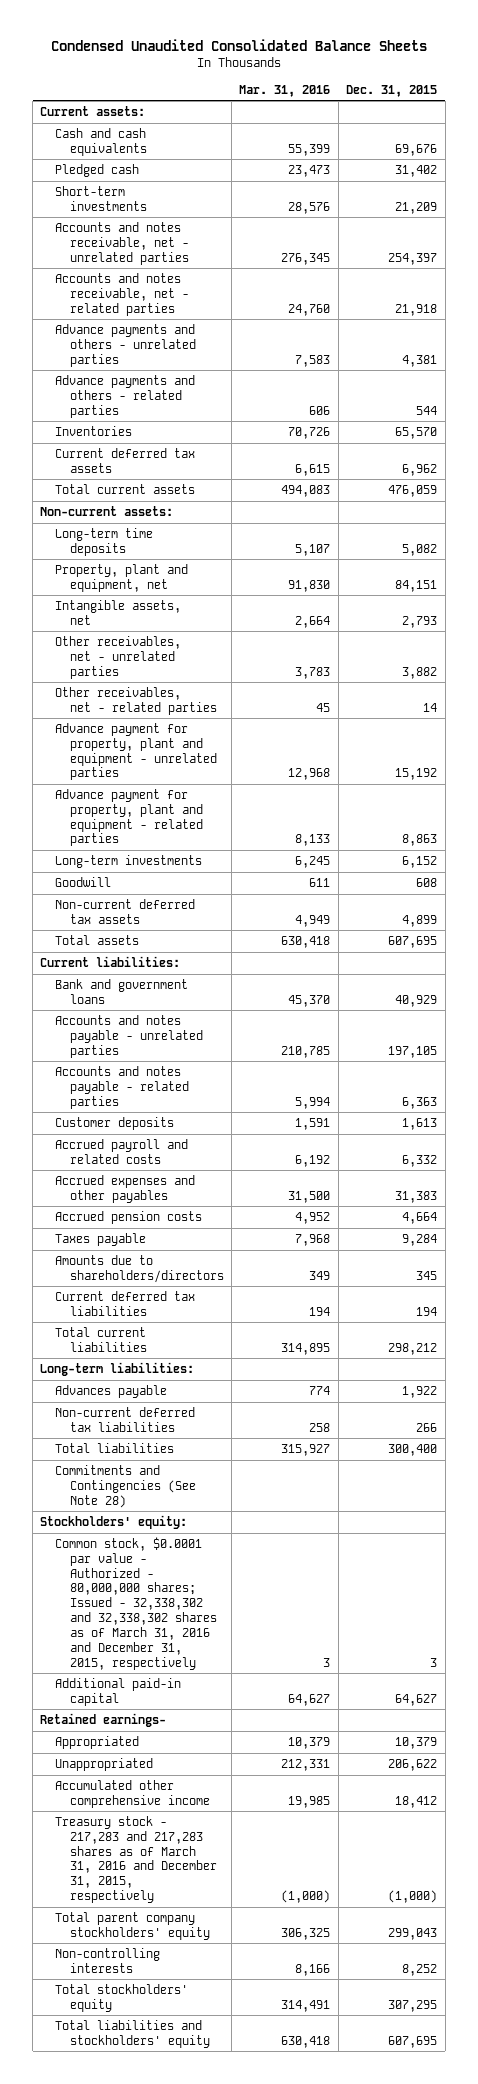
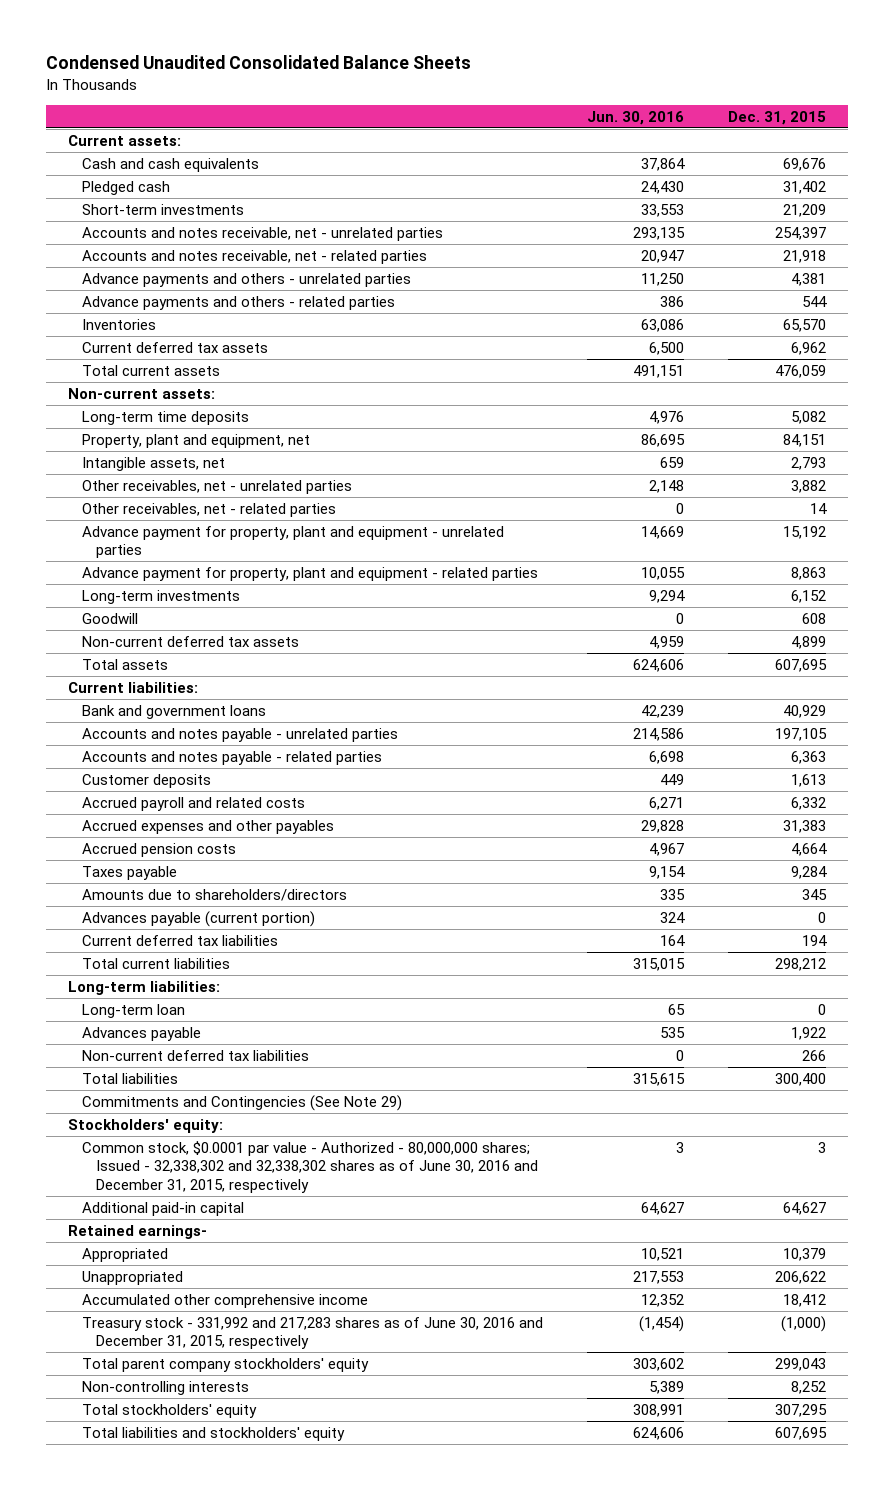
- | Mar. 31, 2016 | Dec. 31, 2015
+ | Jun. 30, 2016 | Dec. 31, 2015
+ Advances payable (current portion) | 324 | 0
+ Long-term loan | 65 | 0
- Commitments and Contingencies (See Note 28)
+ Commitments and Contingencies (See Note 29)
- Common stock, $0.0001 par value - Authorized - 80,000,000 shares; Issued - 32,338,302 and 32,338,302 shares as of March 31, 2016 and December 31, 2015, respectively | 3 | 3
+ Common stock, $0.0001 par value - Authorized - 80,000,000 shares; Issued - 32,338,302 and 32,338,302 shares as of June 30, 2016 and December 31, 2015, respectively | 3 | 3
- Treasury stock - 217,283 and 217,283 shares as of March 31, 2016 and December 31, 2015, respectively | (1,000) | (1,000)
+ Treasury stock - 331,992 and 217,283 shares as of June 30, 2016 and December 31, 2015, respectively | (1,454) | (1,000)

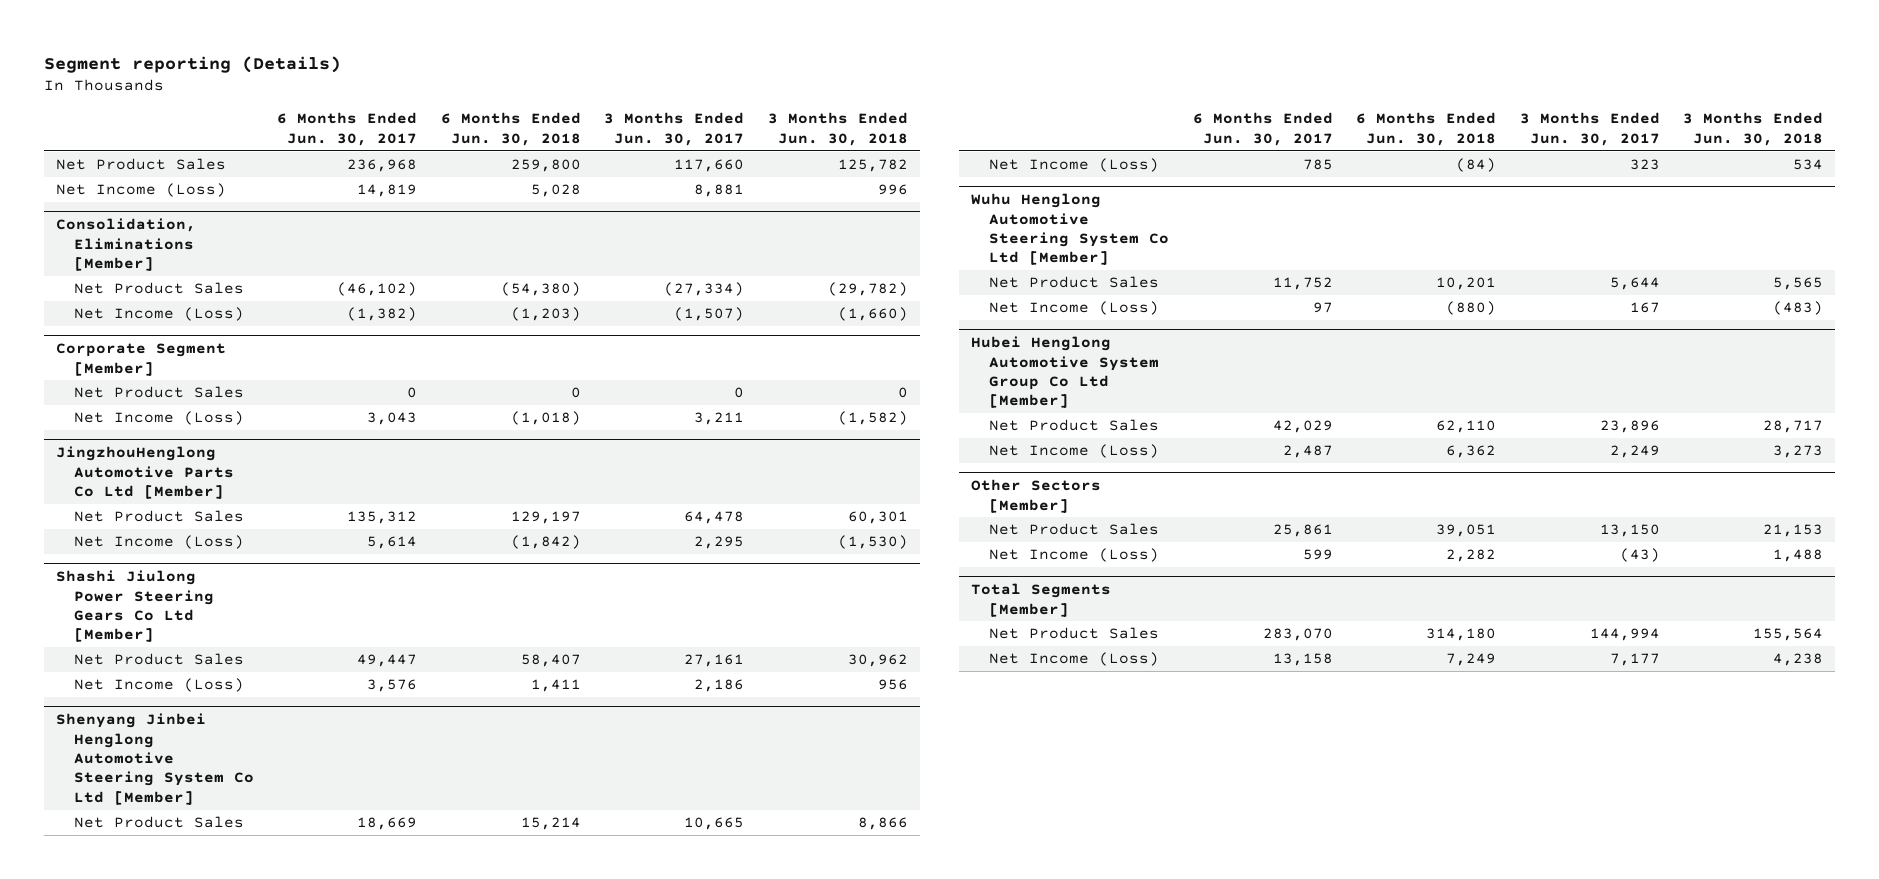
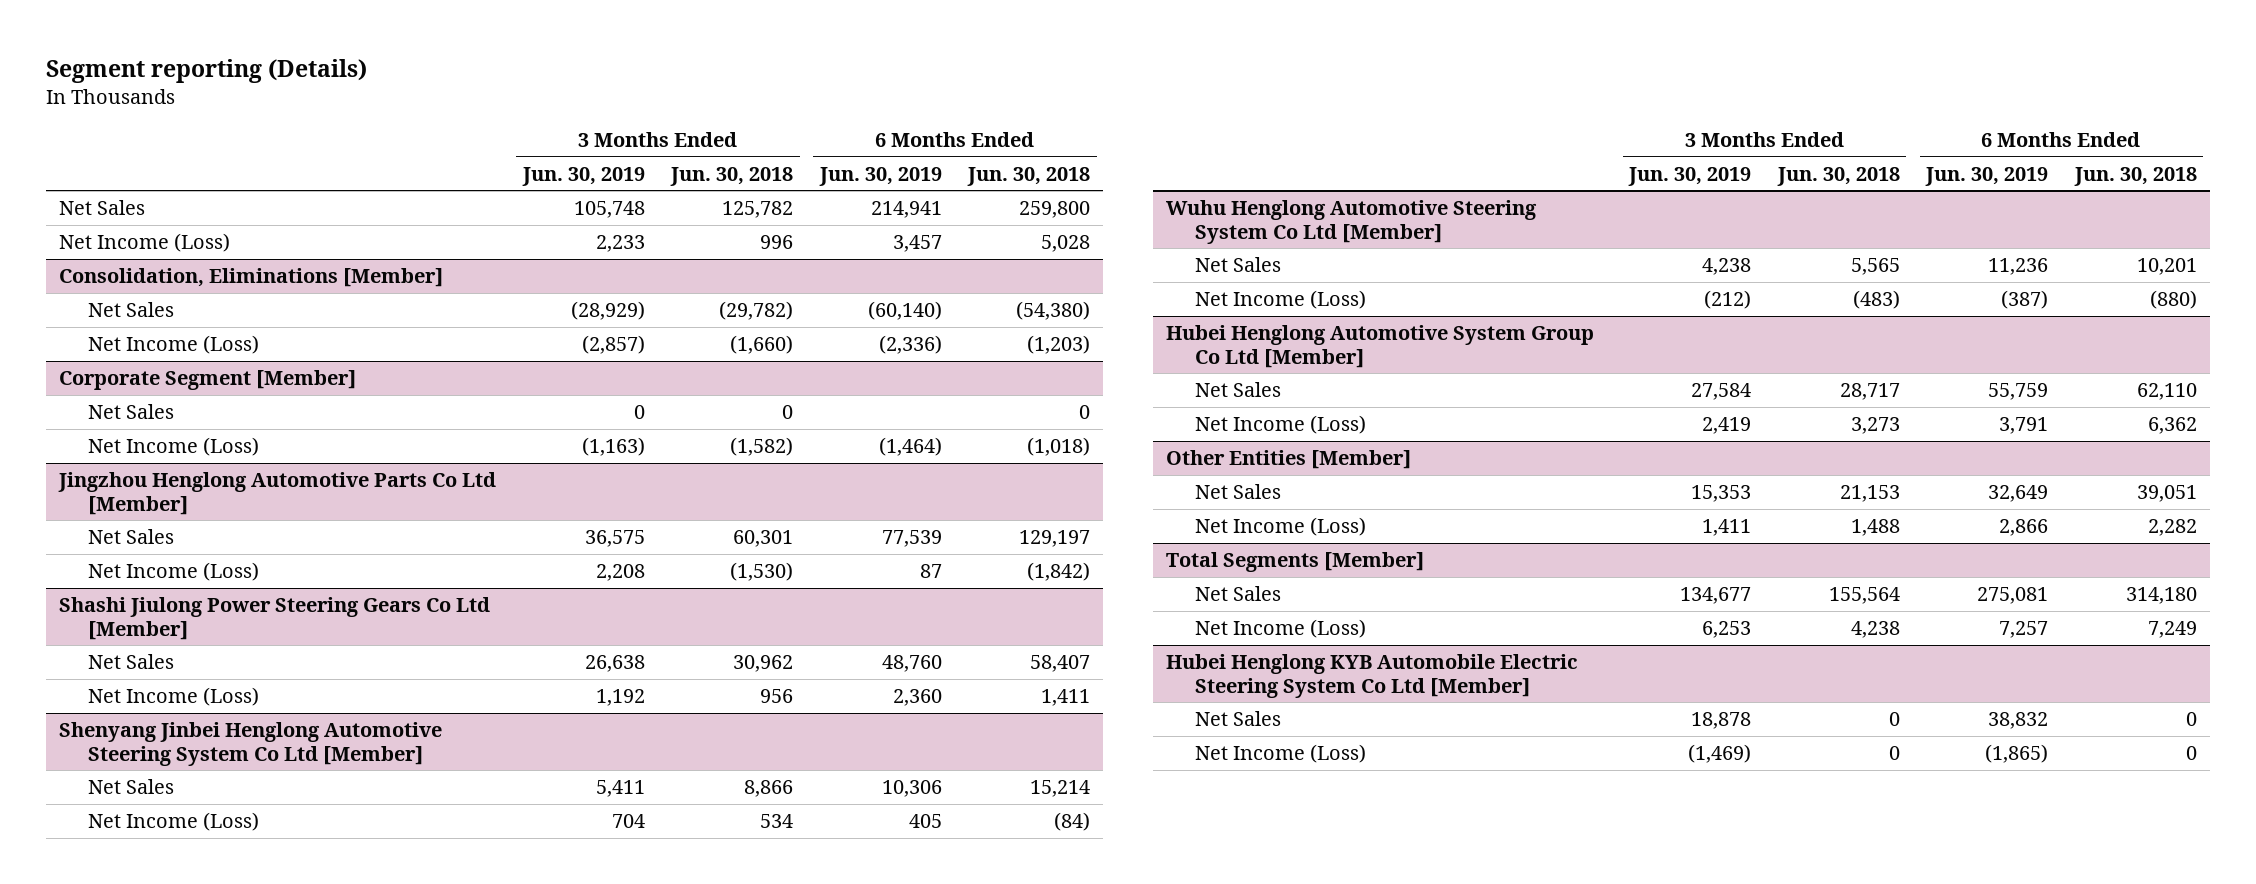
- | 6 Months Ended Jun. 30, 2017 | 6 Months Ended Jun. 30, 2018 | 3 Months Ended Jun. 30, 2017 | 3 Months Ended Jun. 30, 2018
+ | 3 Months Ended Jun. 30, 2019 | 3 Months Ended Jun. 30, 2018 | 6 Months Ended Jun. 30, 2019 | 6 Months Ended Jun. 30, 2018
- Net Product Sales | 236,968 | 259,800 | 117,660 | 125,782
+ Net Sales | 105,748 | 125,782 | 214,941 | 259,800
@ Consolidation, Eliminations [Member]
- Net Product Sales | (46,102) | (54,380) | (27,334) | (29,782)
+ Net Sales | (28,929) | (29,782) | (60,140) | (54,380)
@ Corporate Segment [Member]
- Net Product Sales | 0 | 0 | 0 | 0
+ Net Sales | 0 | 0 | | 0
- JingzhouHenglong Automotive Parts Co Ltd [Member]
- Net Product Sales | 135,312 | 129,197 | 64,478 | 60,301
+ Jingzhou Henglong Automotive Parts Co Ltd [Member]
+ Net Sales | 36,575 | 60,301 | 77,539 | 129,197
@ Shashi Jiulong Power Steering Gears Co Ltd [Member]
- Net Product Sales | 49,447 | 58,407 | 27,161 | 30,962
+ Net Sales | 26,638 | 30,962 | 48,760 | 58,407
@ Shenyang Jinbei Henglong Automotive Steering System Co Ltd [Member]
- Net Product Sales | 18,669 | 15,214 | 10,665 | 8,866
+ Net Sales | 5,411 | 8,866 | 10,306 | 15,214
@ Wuhu Henglong Automotive Steering System Co Ltd [Member]
- Net Product Sales | 11,752 | 10,201 | 5,644 | 5,565
+ Net Sales | 4,238 | 5,565 | 11,236 | 10,201
@ Hubei Henglong Automotive System Group Co Ltd [Member]
- Net Product Sales | 42,029 | 62,110 | 23,896 | 28,717
+ Net Sales | 27,584 | 28,717 | 55,759 | 62,110
- Other Sectors [Member]
- Net Product Sales | 25,861 | 39,051 | 13,150 | 21,153
+ Other Entities [Member]
+ Net Sales | 15,353 | 21,153 | 32,649 | 39,051
@ Total Segments [Member]
- Net Product Sales | 283,070 | 314,180 | 144,994 | 155,564
+ Net Sales | 134,677 | 155,564 | 275,081 | 314,180
+ Hubei Henglong KYB Automobile Electric Steering System Co Ltd [Member]
+ Net Sales | 18,878 | 0 | 38,832 | 0
+ Net Income (Loss) | (1,469) | 0 | (1,865) | 0

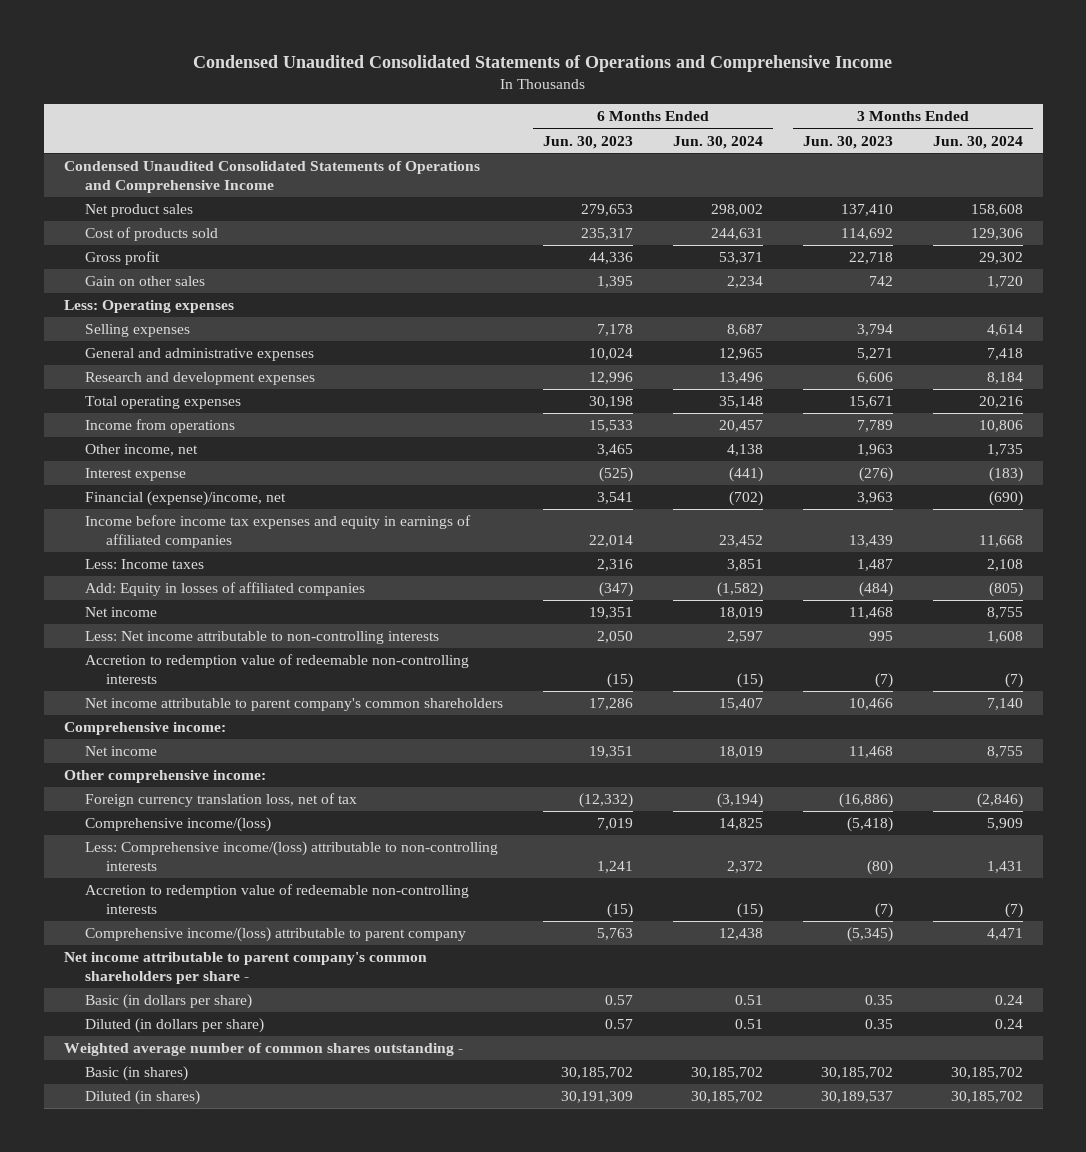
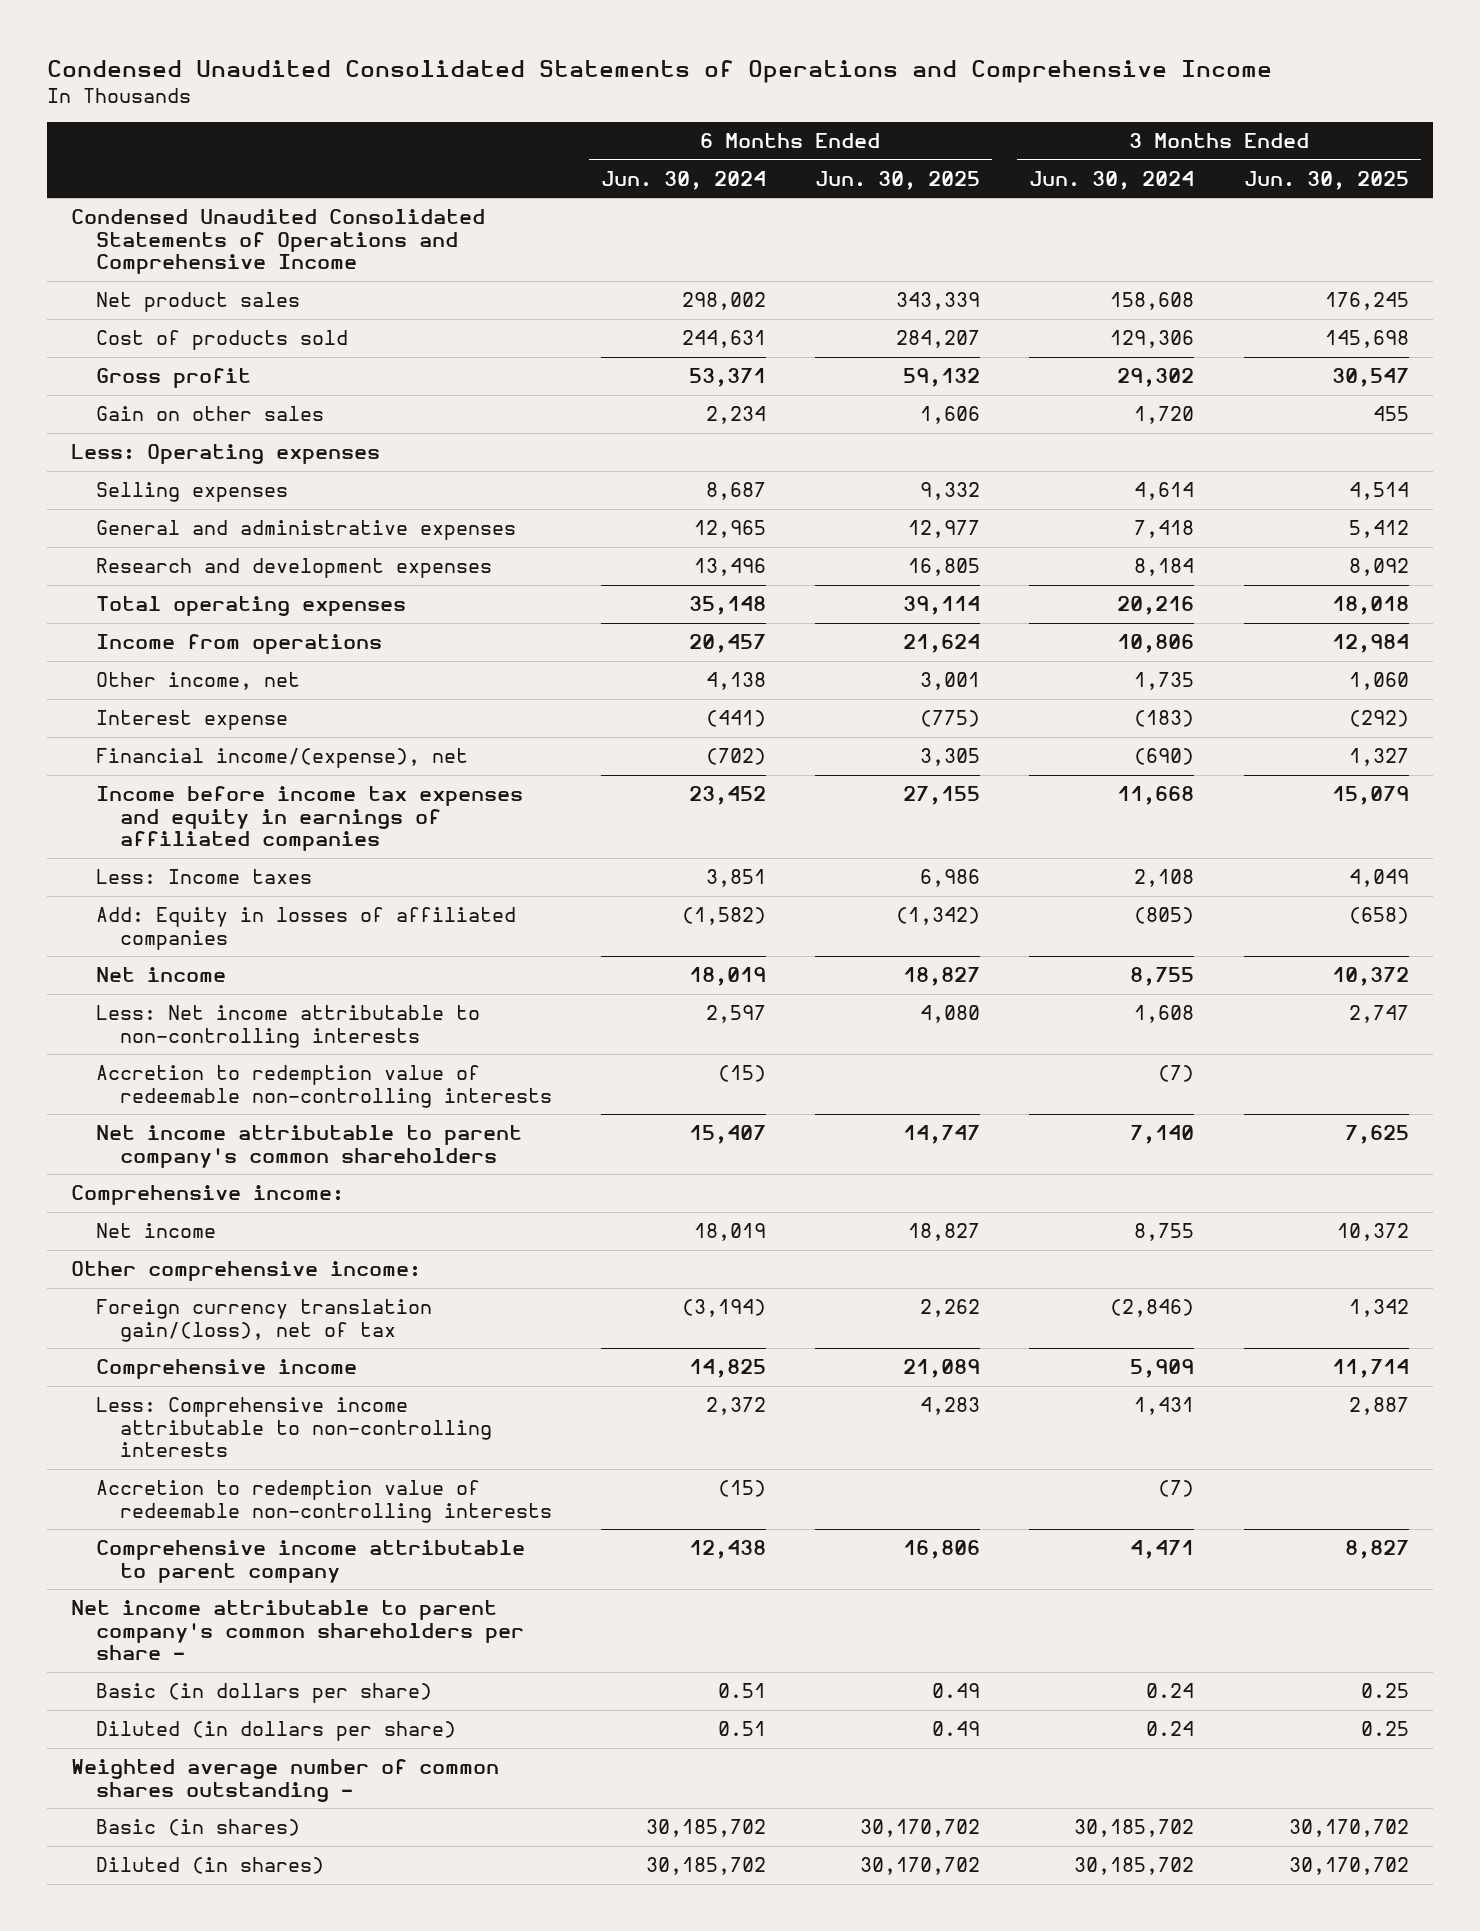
- | 6 Months Ended Jun. 30, 2023 | 6 Months Ended Jun. 30, 2024 | 3 Months Ended Jun. 30, 2023 | 3 Months Ended Jun. 30, 2024
+ | 6 Months Ended Jun. 30, 2024 | 6 Months Ended Jun. 30, 2025 | 3 Months Ended Jun. 30, 2024 | 3 Months Ended Jun. 30, 2025
- Financial (expense)/income, net | 3,541 | (702) | 3,963 | (690)
+ Financial income/(expense), net | (702) | 3,305 | (690) | 1,327
- Foreign currency translation loss, net of tax | (12,332) | (3,194) | (16,886) | (2,846)
- Comprehensive income/(loss) | 7,019 | 14,825 | (5,418) | 5,909
- Less: Comprehensive income/(loss) attributable to non-controlling interests | 1,241 | 2,372 | (80) | 1,431
+ Foreign currency translation gain/(loss), net of tax | (3,194) | 2,262 | (2,846) | 1,342
+ Comprehensive income | 14,825 | 21,089 | 5,909 | 11,714
+ Less: Comprehensive income attributable to non-controlling interests | 2,372 | 4,283 | 1,431 | 2,887
- Comprehensive income/(loss) attributable to parent company | 5,763 | 12,438 | (5,345) | 4,471
+ Comprehensive income attributable to parent company | 12,438 | 16,806 | 4,471 | 8,827

